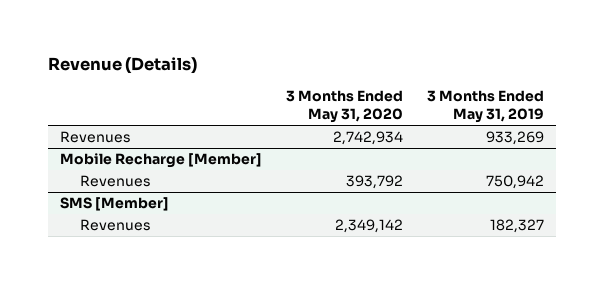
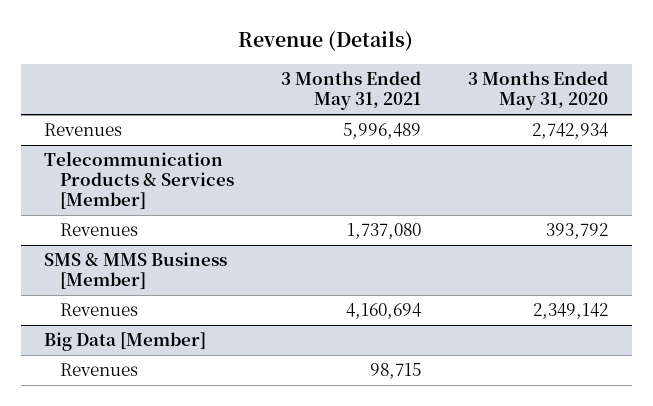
- | 3 Months Ended May 31, 2020 | 3 Months Ended May 31, 2019
+ | 3 Months Ended May 31, 2021 | 3 Months Ended May 31, 2020
- Mobile Recharge [Member]
+ Telecommunication Products & Services [Member]
- SMS [Member]
+ SMS & MMS Business [Member]
+ Big Data [Member]
+ Revenues | 98,715 |

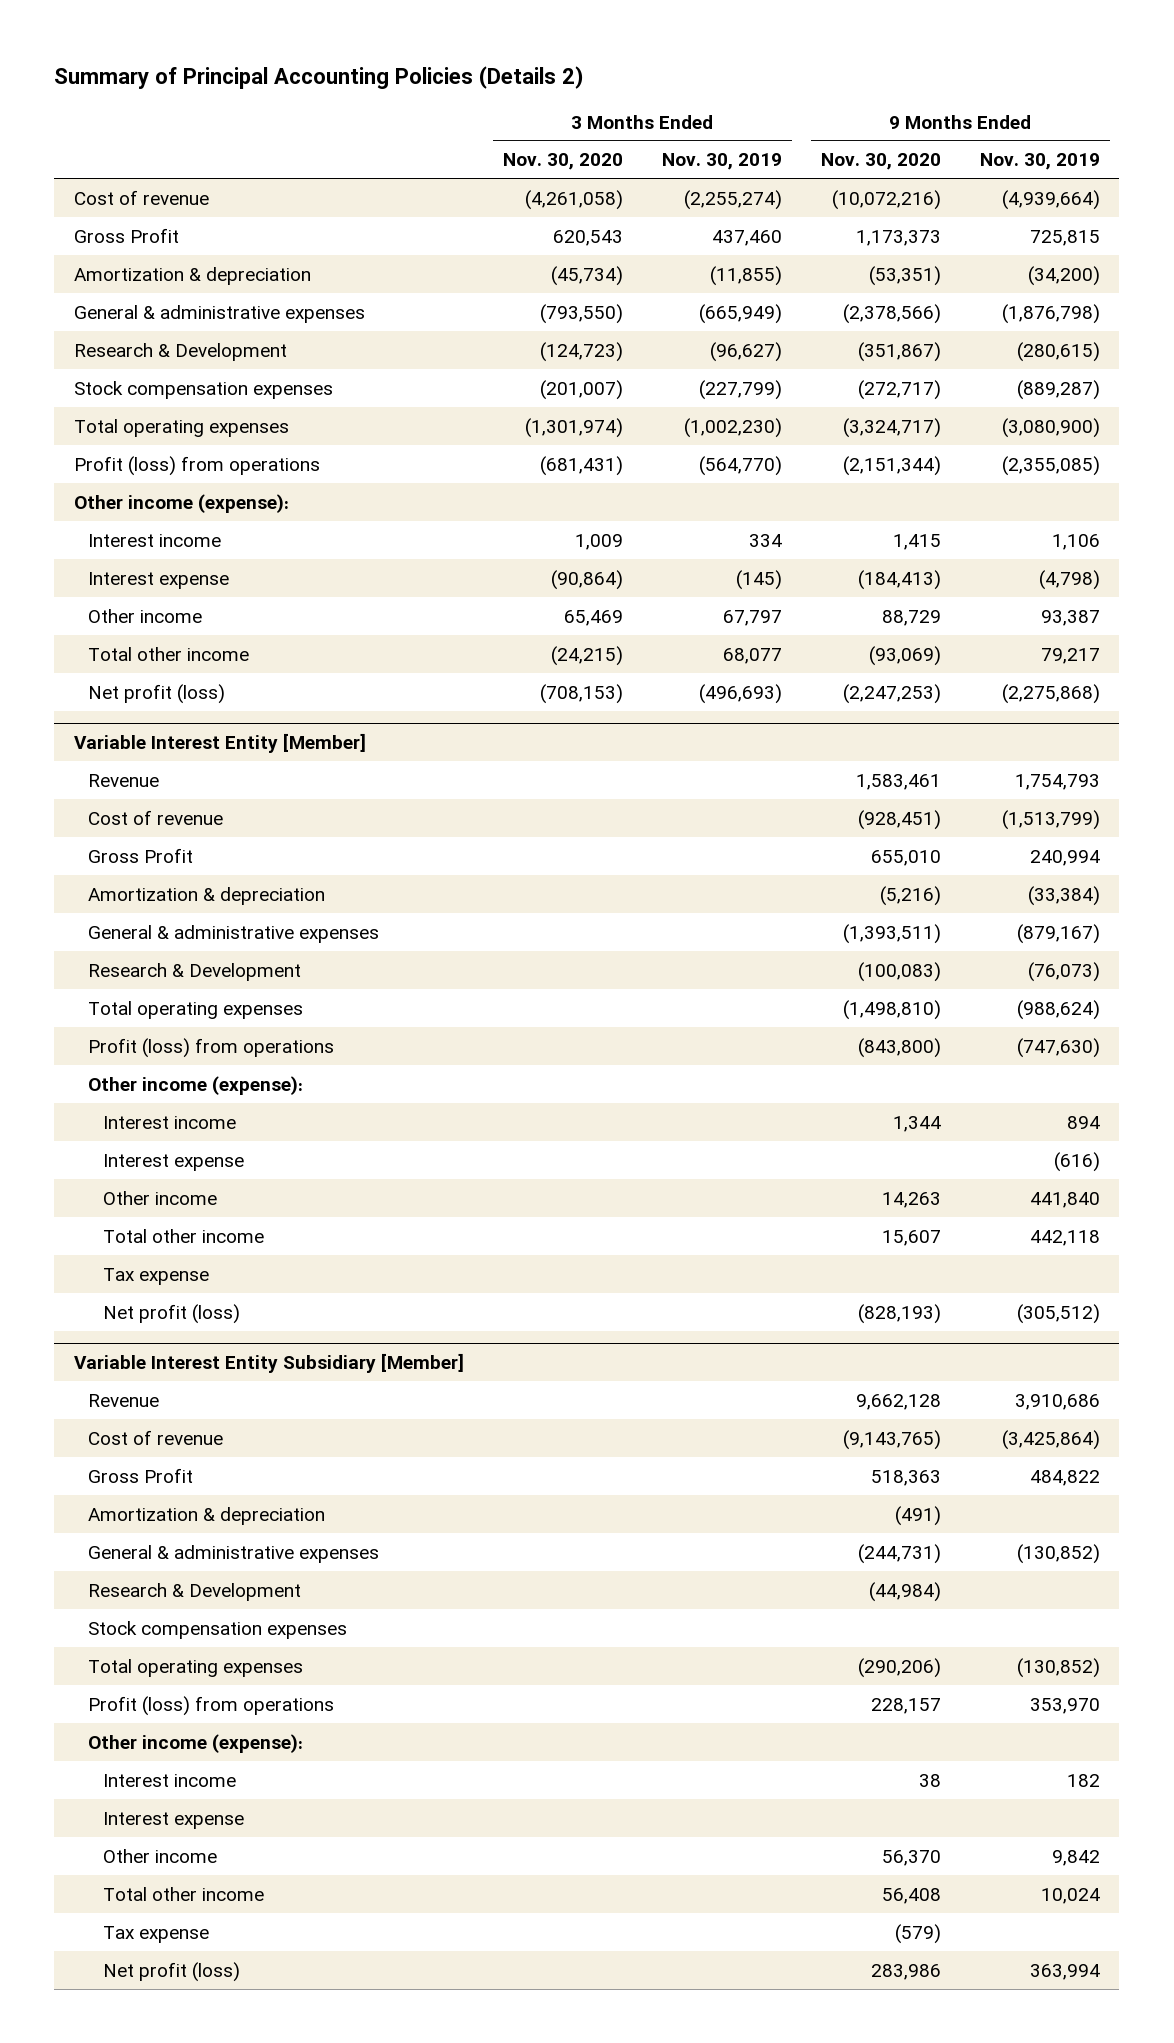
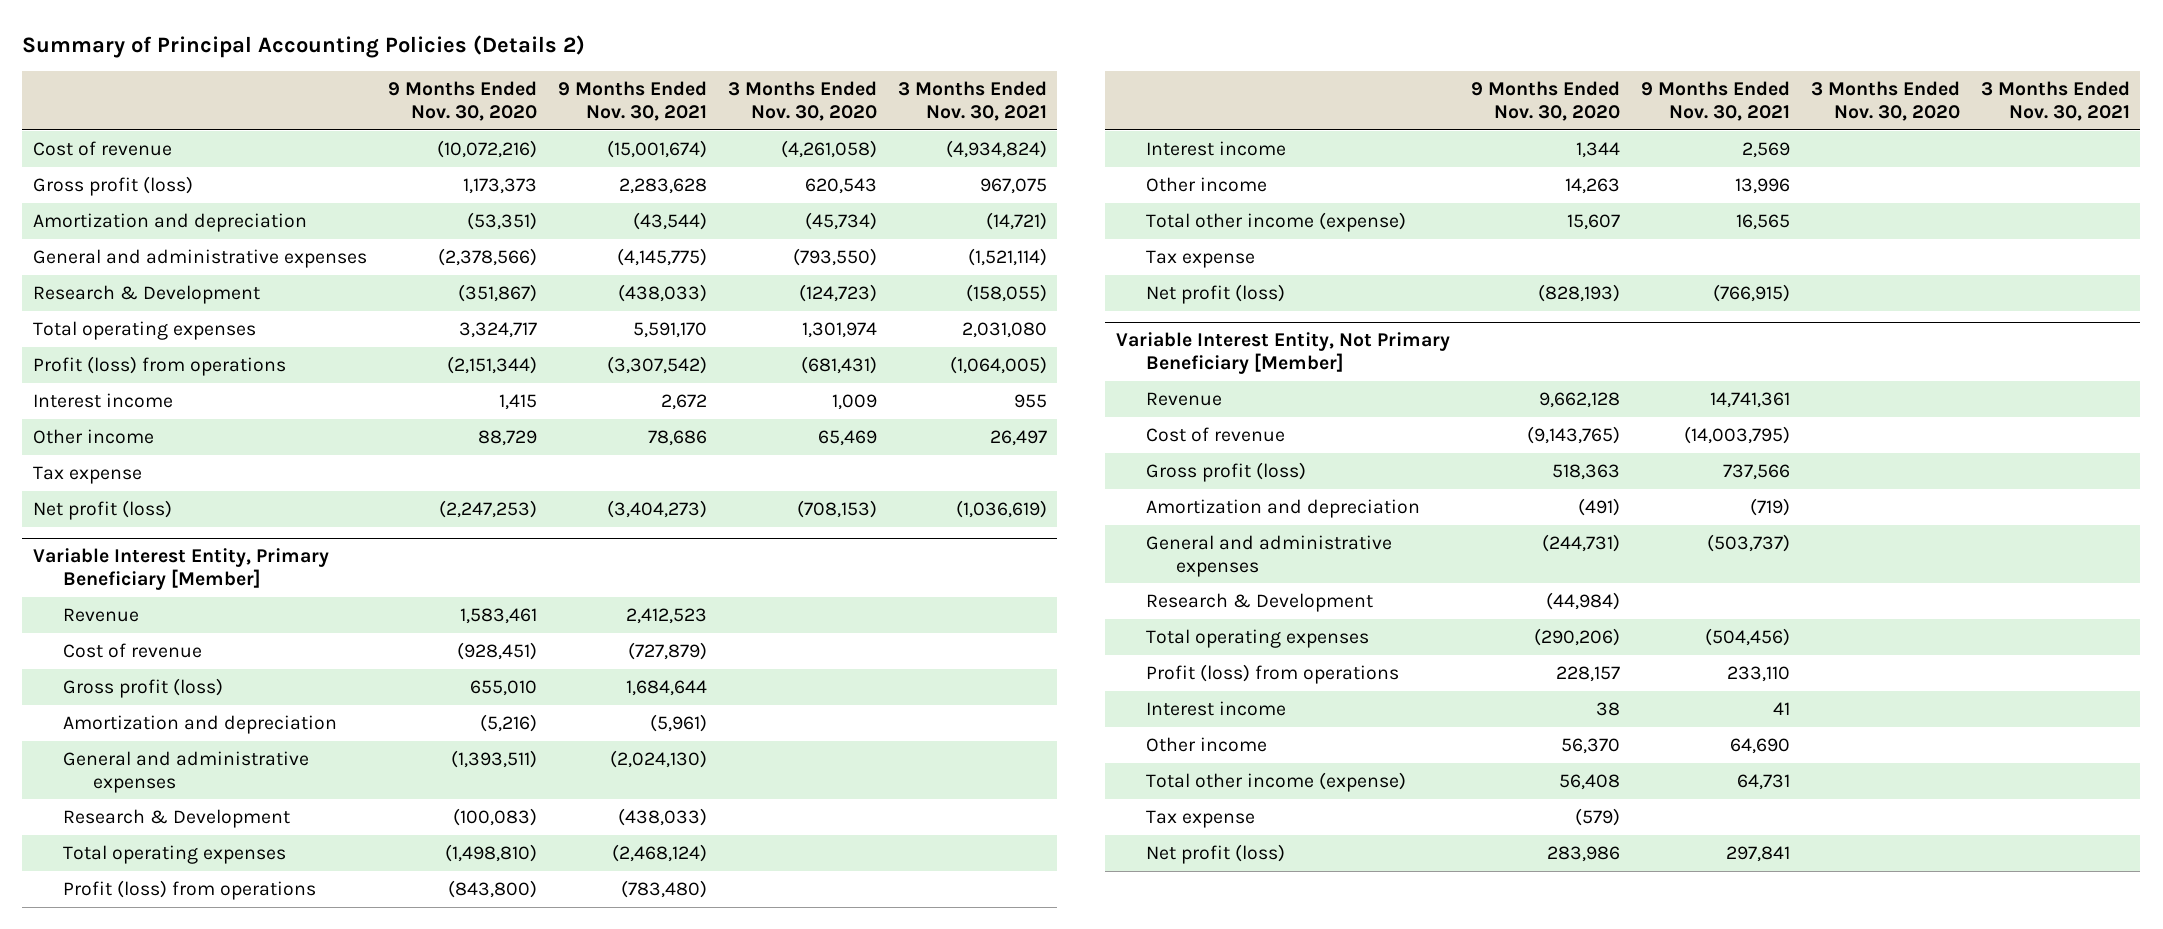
- | 3 Months Ended Nov. 30, 2020 | 3 Months Ended Nov. 30, 2019 | 9 Months Ended Nov. 30, 2020 | 9 Months Ended Nov. 30, 2019
+ | 9 Months Ended Nov. 30, 2020 | 9 Months Ended Nov. 30, 2021 | 3 Months Ended Nov. 30, 2020 | 3 Months Ended Nov. 30, 2021
- Gross Profit | 620,543 | 437,460 | 1,173,373 | 725,815
- Amortization & depreciation | (45,734) | (11,855) | (53,351) | (34,200)
- General & administrative expenses | (793,550) | (665,949) | (2,378,566) | (1,876,798)
+ Gross profit (loss) | 1,173,373 | 2,283,628 | 620,543 | 967,075
+ Amortization and depreciation | (53,351) | (43,544) | (45,734) | (14,721)
+ General and administrative expenses | (2,378,566) | (4,145,775) | (793,550) | (1,521,114)
- Stock compensation expenses | (201,007) | (227,799) | (272,717) | (889,287)
- Total operating expenses | (1,301,974) | (1,002,230) | (3,324,717) | (3,080,900)
+ Total operating expenses | 3,324,717 | 5,591,170 | 1,301,974 | 2,031,080
- Other income (expense):
- Interest expense | (90,864) | (145) | (184,413) | (4,798)
- Total other income | (24,215) | 68,077 | (93,069) | 79,217
+ Tax expense
- Variable Interest Entity [Member]
+ Variable Interest Entity, Primary Beneficiary [Member]
- Gross Profit | | | 655,010 | 240,994
- Amortization & depreciation | | | (5,216) | (33,384)
- General & administrative expenses | | | (1,393,511) | (879,167)
+ Gross profit (loss) | 655,010 | 1,684,644 | |
+ Amortization and depreciation | (5,216) | (5,961) | |
+ General and administrative expenses | (1,393,511) | (2,024,130) | |
- Other income (expense):
- Interest expense | | | | (616)
- Total other income | | | 15,607 | 442,118
+ Total other income (expense) | 15,607 | 16,565 | |
- Variable Interest Entity Subsidiary [Member]
+ Variable Interest Entity, Not Primary Beneficiary [Member]
- Gross Profit | | | 518,363 | 484,822
- Amortization & depreciation | | | (491) |
- General & administrative expenses | | | (244,731) | (130,852)
+ Gross profit (loss) | 518,363 | 737,566 | |
+ Amortization and depreciation | (491) | (719) | |
+ General and administrative expenses | (244,731) | (503,737) | |
- Stock compensation expenses
- Other income (expense):
- Interest expense
- Total other income | | | 56,408 | 10,024
+ Total other income (expense) | 56,408 | 64,731 | |

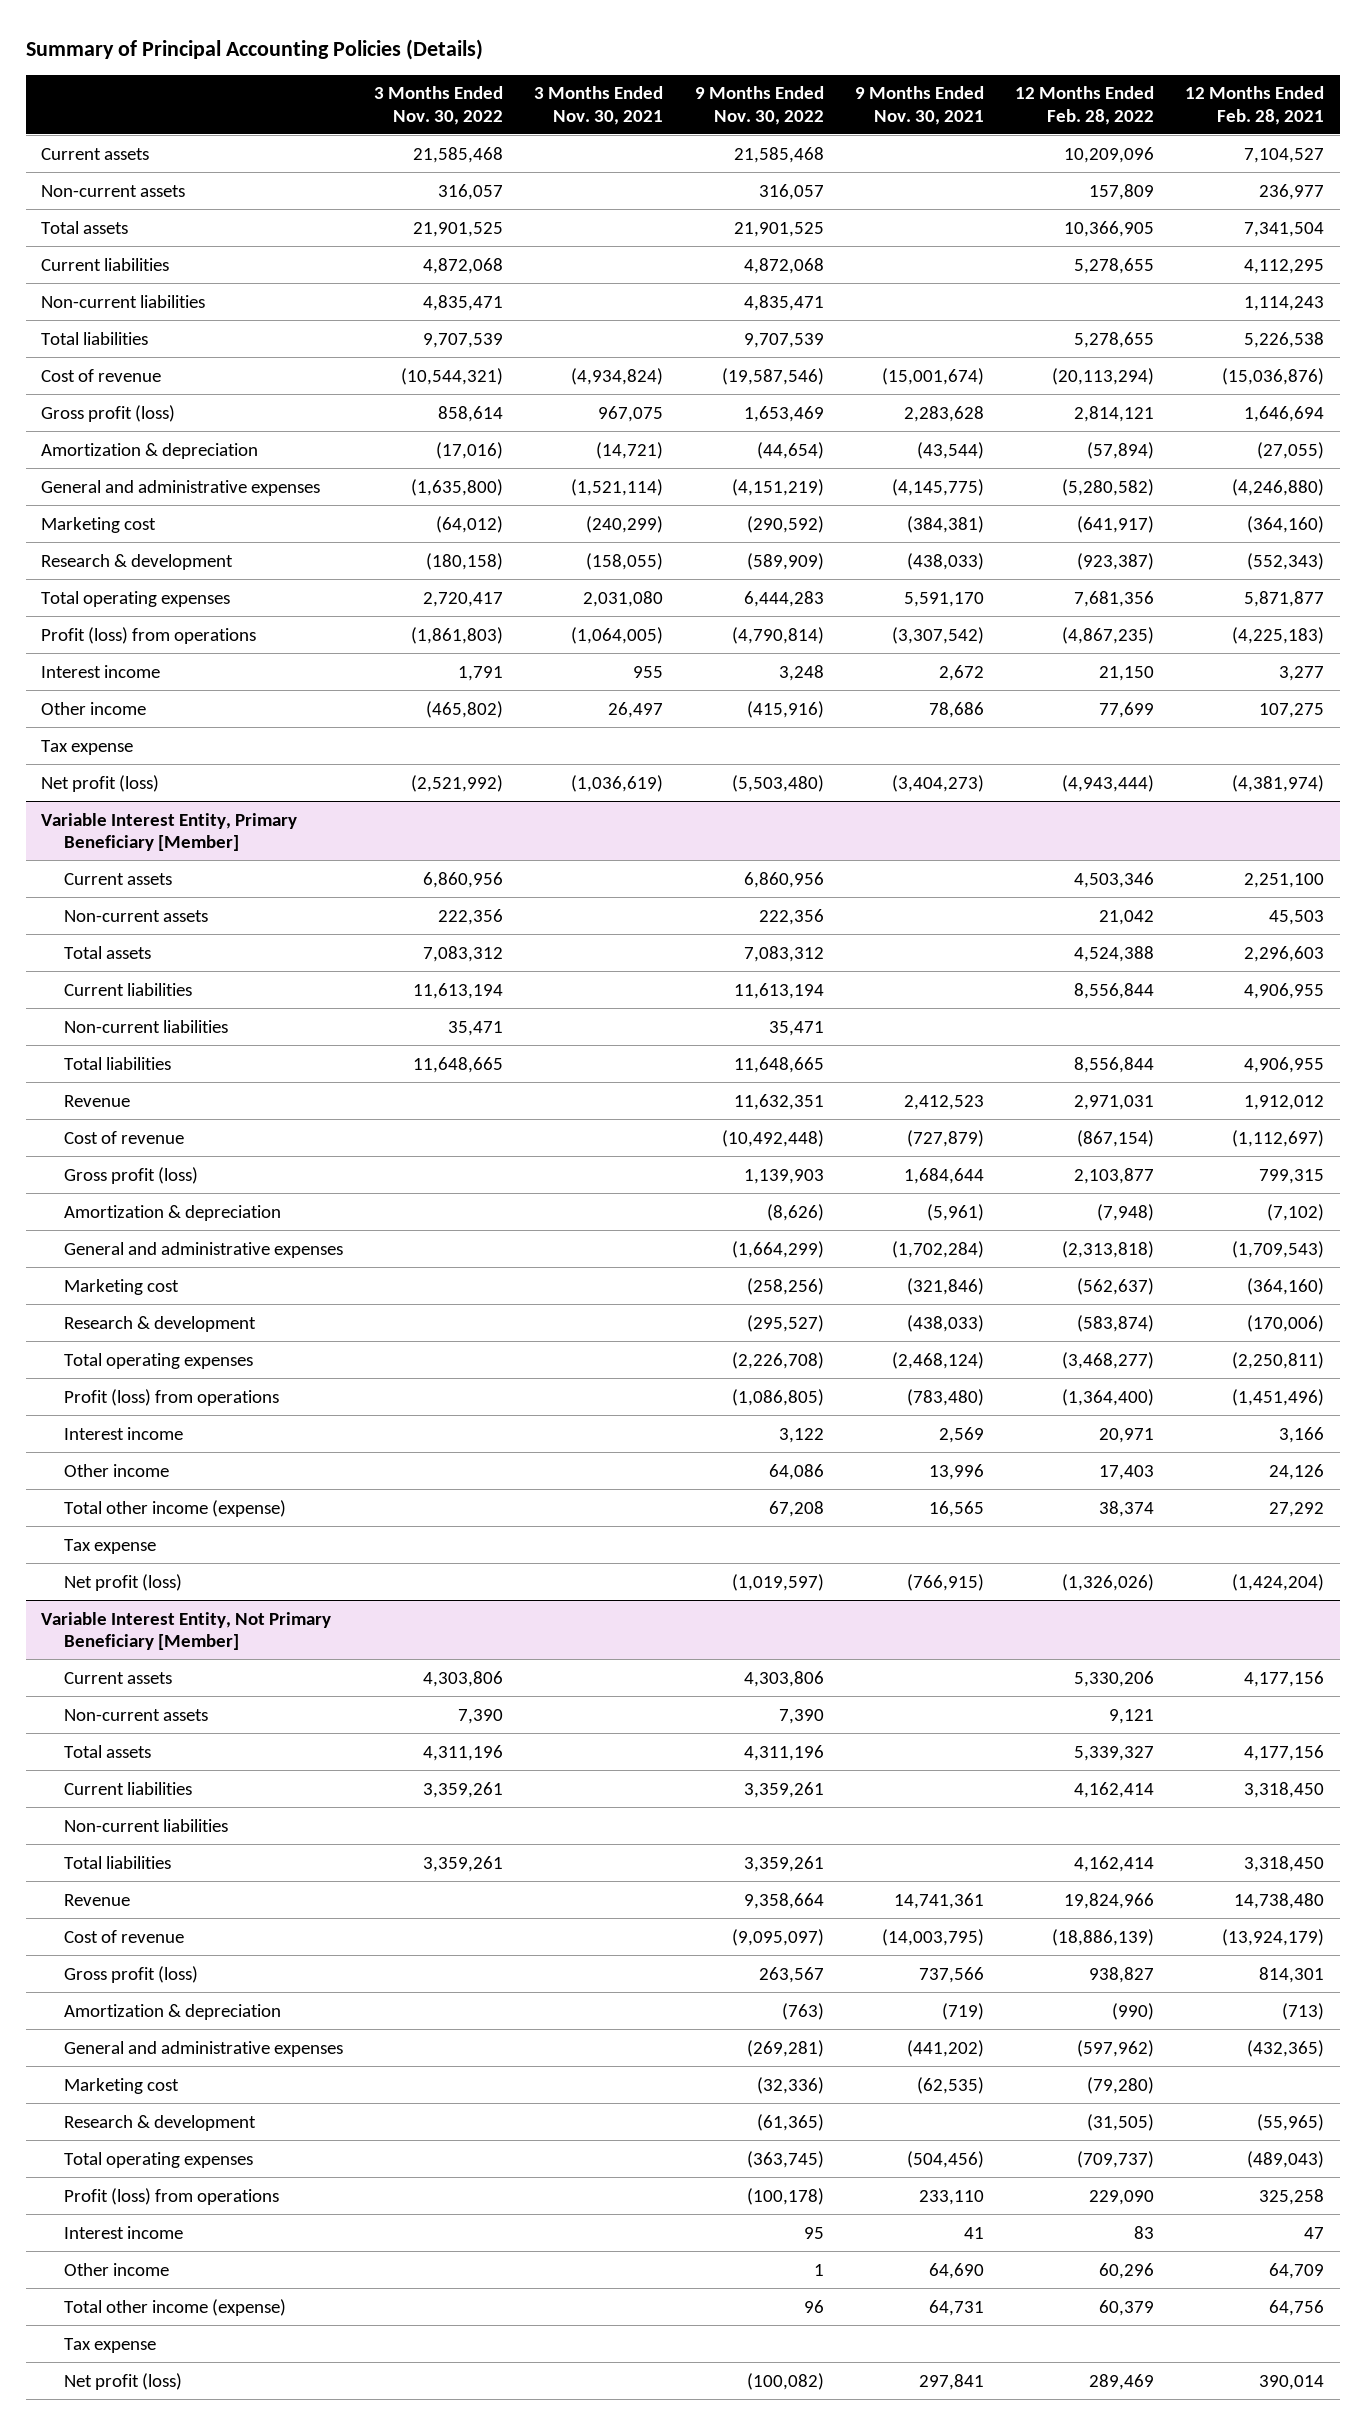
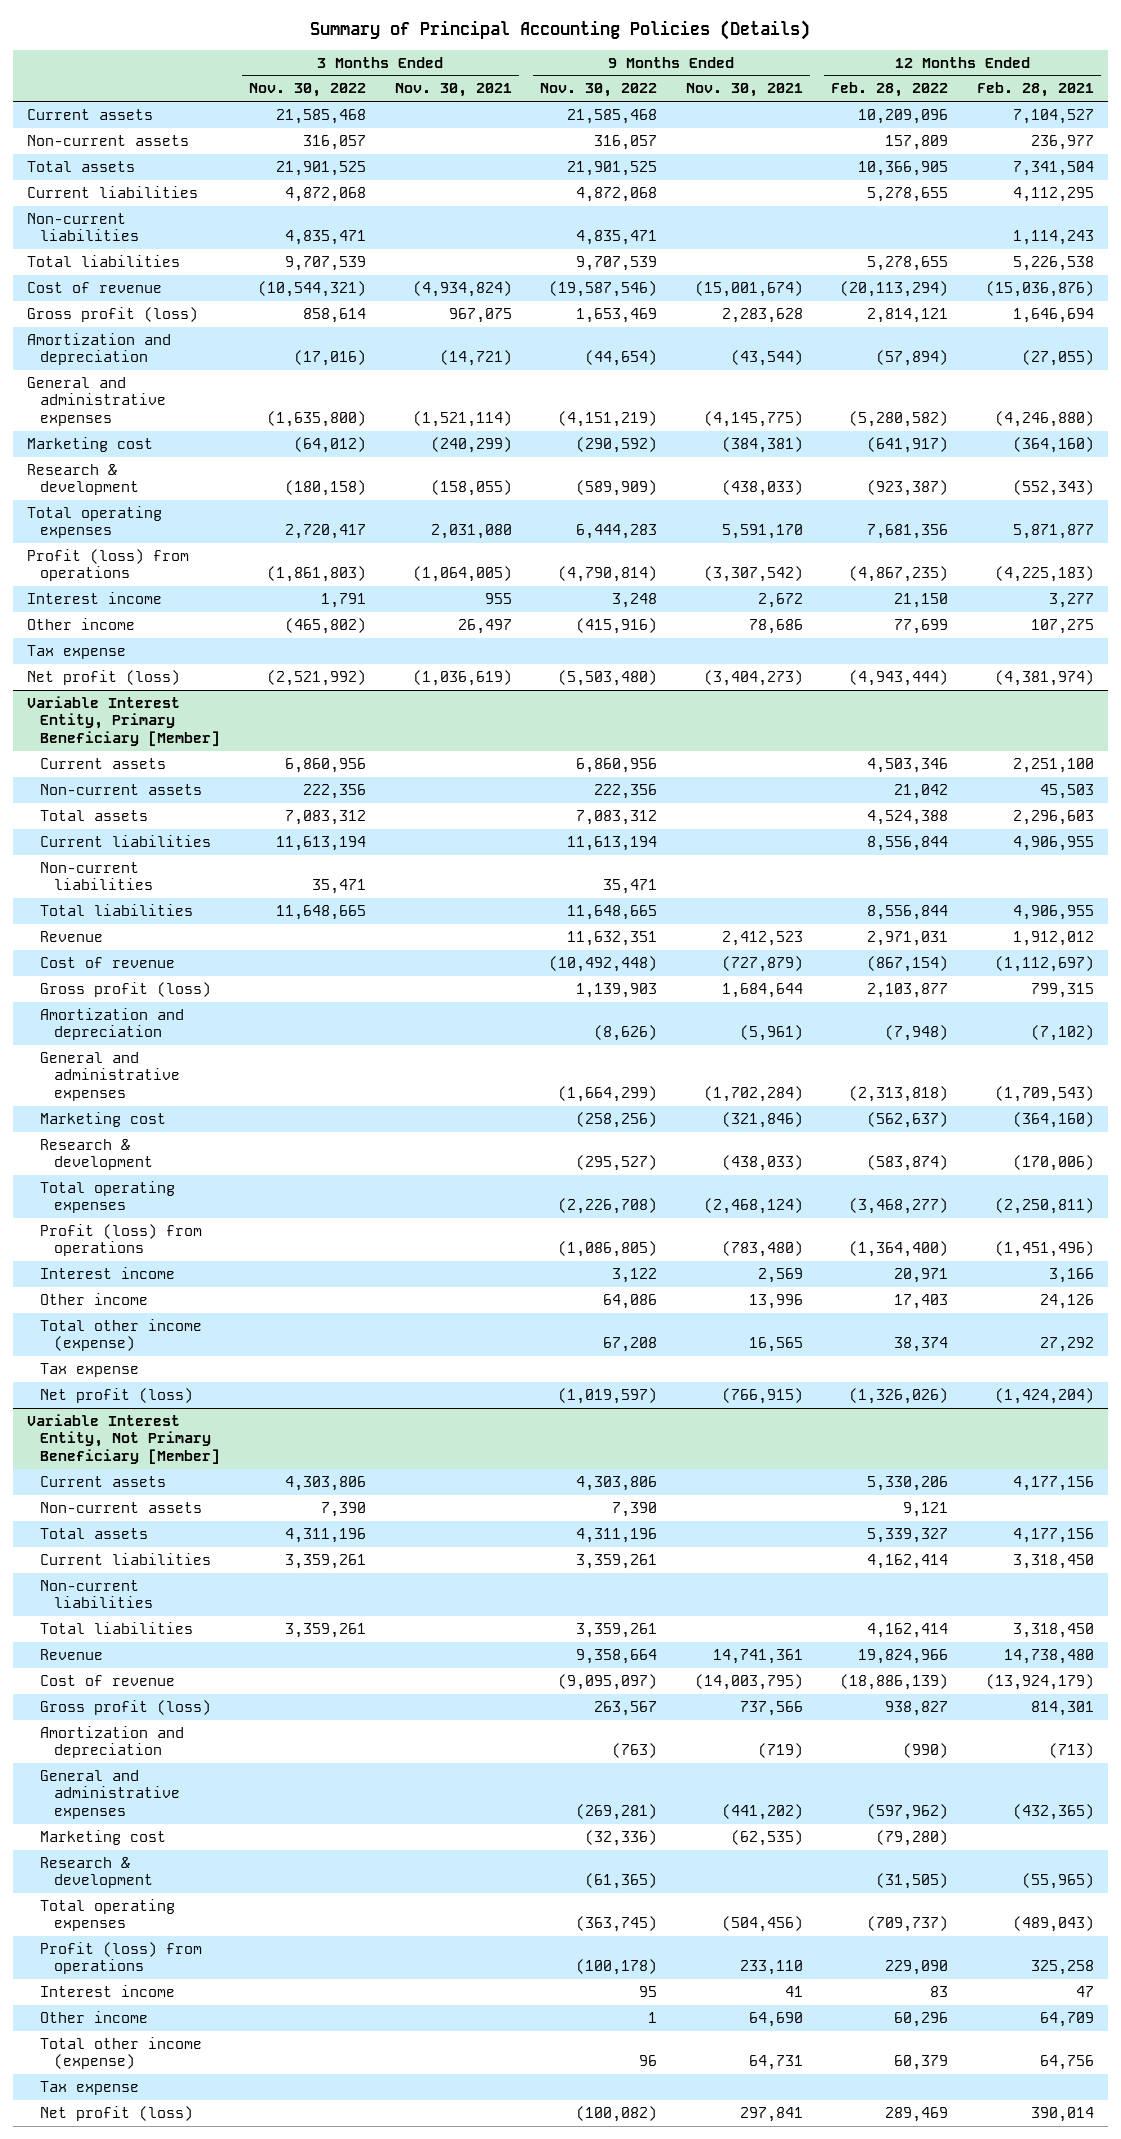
- Amortization & depreciation | (17,016) | (14,721) | (44,654) | (43,544) | (57,894) | (27,055)
+ Amortization and depreciation | (17,016) | (14,721) | (44,654) | (43,544) | (57,894) | (27,055)
@ Variable Interest Entity, Primary Beneficiary [Member]
- Amortization & depreciation | | | (8,626) | (5,961) | (7,948) | (7,102)
+ Amortization and depreciation | | | (8,626) | (5,961) | (7,948) | (7,102)
@ Variable Interest Entity, Not Primary Beneficiary [Member]
- Amortization & depreciation | | | (763) | (719) | (990) | (713)
+ Amortization and depreciation | | | (763) | (719) | (990) | (713)

